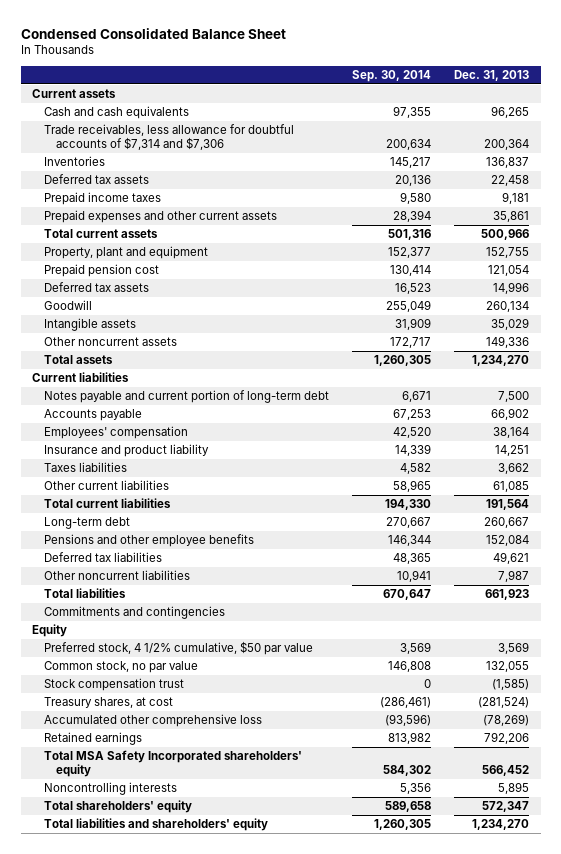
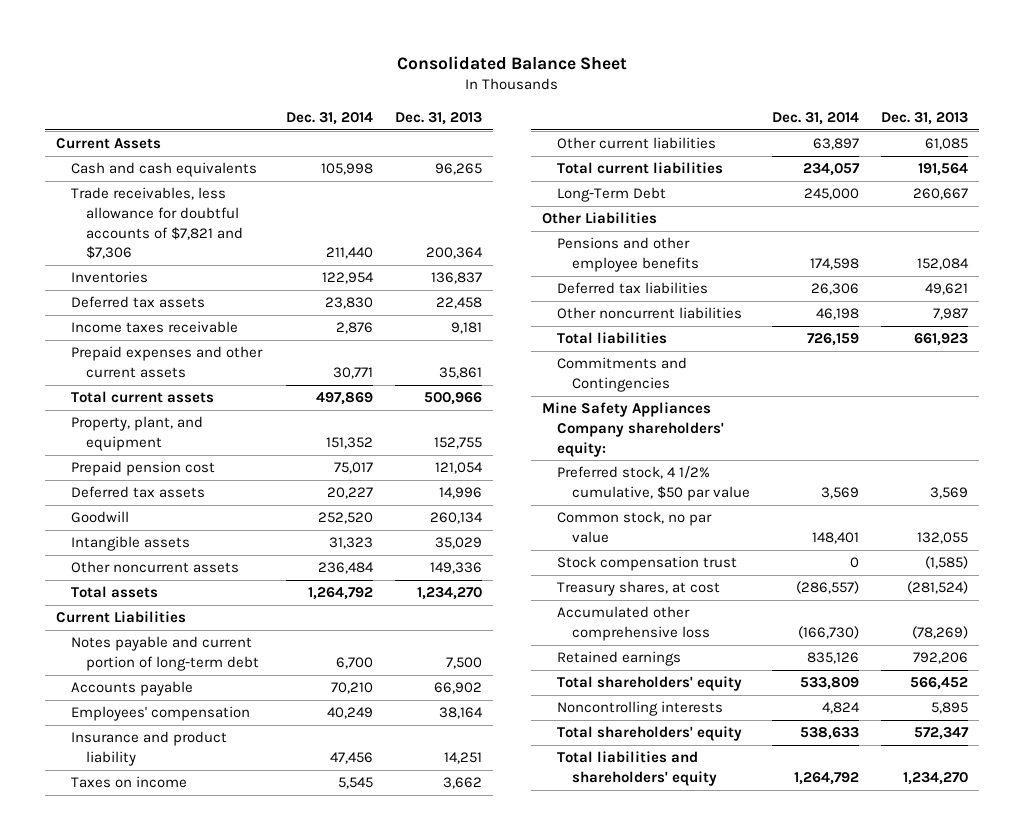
- Condensed Consolidated Balance Sheet
+ Consolidated Balance Sheet
- | Sep. 30, 2014 | Dec. 31, 2013
+ | Dec. 31, 2014 | Dec. 31, 2013
- Current assets
+ Current Assets
- Trade receivables, less allowance for doubtful accounts of $7,314 and $7,306 | 200,634 | 200,364
+ Trade receivables, less allowance for doubtful accounts of $7,821 and $7,306 | 211,440 | 200,364
- Prepaid income taxes | 9,580 | 9,181
+ Income taxes receivable | 2,876 | 9,181
- Property, plant and equipment | 152,377 | 152,755
+ Property, plant, and equipment | 151,352 | 152,755
- Current liabilities
+ Current Liabilities
- Taxes liabilities | 4,582 | 3,662
+ Taxes on income | 5,545 | 3,662
- Long-term debt | 270,667 | 260,667
+ Long-Term Debt | 245,000 | 260,667
+ Other Liabilities
- Commitments and contingencies
- Equity
+ Commitments and Contingencies
+ Mine Safety Appliances Company shareholders' equity:
- Total MSA Safety Incorporated shareholders' equity | 584,302 | 566,452
+ Total shareholders' equity | 533,809 | 566,452

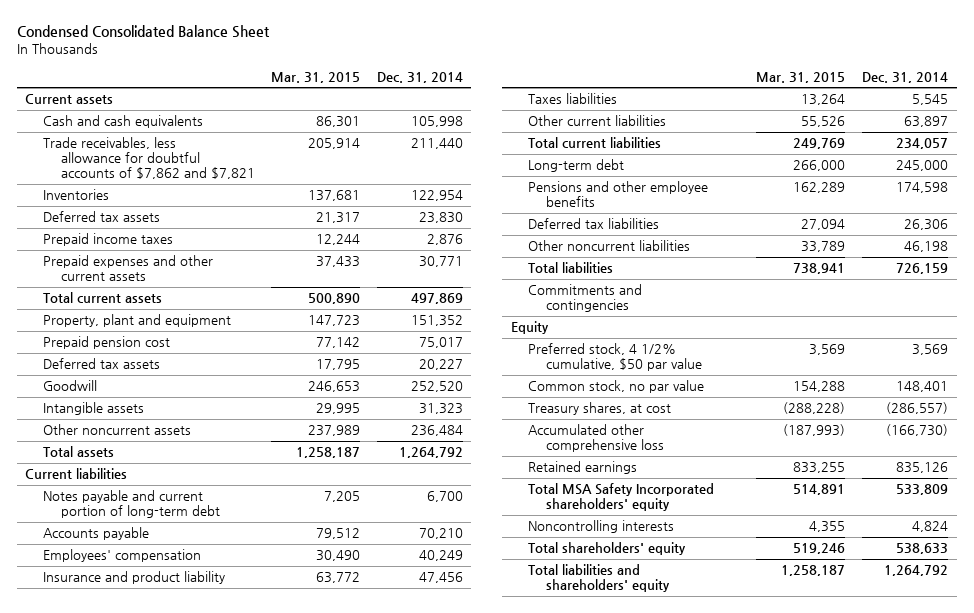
- Consolidated Balance Sheet
+ Condensed Consolidated Balance Sheet
- | Dec. 31, 2014 | Dec. 31, 2013
+ | Mar. 31, 2015 | Dec. 31, 2014
- Current Assets
+ Current assets
- Trade receivables, less allowance for doubtful accounts of $7,821 and $7,306 | 211,440 | 200,364
+ Trade receivables, less allowance for doubtful accounts of $7,862 and $7,821 | 205,914 | 211,440
- Income taxes receivable | 2,876 | 9,181
+ Prepaid income taxes | 12,244 | 2,876
- Property, plant, and equipment | 151,352 | 152,755
+ Property, plant and equipment | 147,723 | 151,352
- Current Liabilities
+ Current liabilities
- Taxes on income | 5,545 | 3,662
+ Taxes liabilities | 13,264 | 5,545
- Long-Term Debt | 245,000 | 260,667
- Other Liabilities
+ Long-term debt | 266,000 | 245,000
- Commitments and Contingencies
- Mine Safety Appliances Company shareholders' equity:
+ Commitments and contingencies
+ Equity
- Stock compensation trust | 0 | (1,585)
- Total shareholders' equity | 533,809 | 566,452
+ Total MSA Safety Incorporated shareholders' equity | 514,891 | 533,809

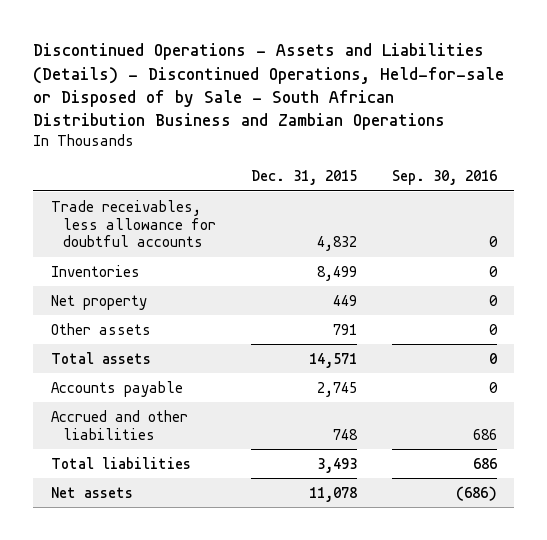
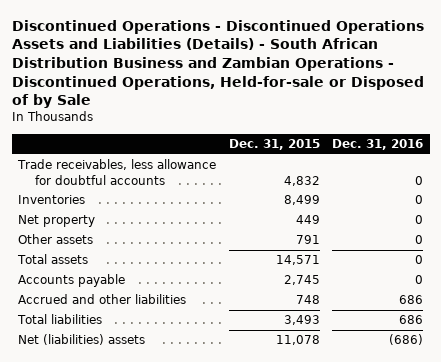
- Discontinued Operations - Assets and Liabilities (Details) - Discontinued Operations, Held-for-sale or Disposed of by Sale - South African Distribution Business and Zambian Operations
+ Discontinued Operations - Discontinued Operations Assets and Liabilities (Details) - South African Distribution Business and Zambian Operations - Discontinued Operations, Held-for-sale or Disposed of by Sale
- | Dec. 31, 2015 | Sep. 30, 2016
+ | Dec. 31, 2015 | Dec. 31, 2016
- Net assets | 11,078 | (686)
+ Net (liabilities) assets | 11,078 | (686)

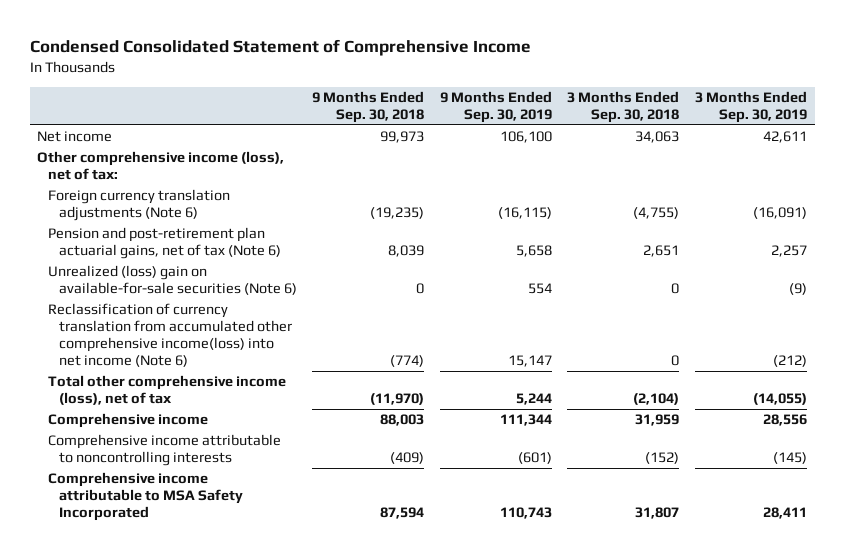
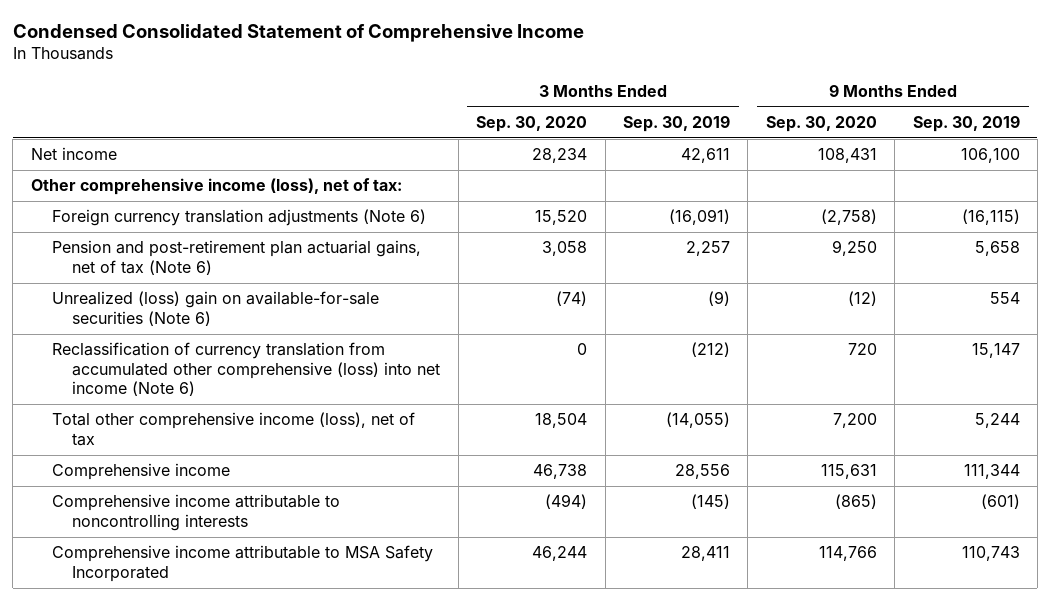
- | 9 Months Ended Sep. 30, 2018 | 9 Months Ended Sep. 30, 2019 | 3 Months Ended Sep. 30, 2018 | 3 Months Ended Sep. 30, 2019
+ | 3 Months Ended Sep. 30, 2020 | 3 Months Ended Sep. 30, 2019 | 9 Months Ended Sep. 30, 2020 | 9 Months Ended Sep. 30, 2019
- Reclassification of currency translation from accumulated other comprehensive income(loss) into net income (Note 6) | (774) | 15,147 | 0 | (212)
+ Reclassification of currency translation from accumulated other comprehensive (loss) into net income (Note 6) | 0 | (212) | 720 | 15,147

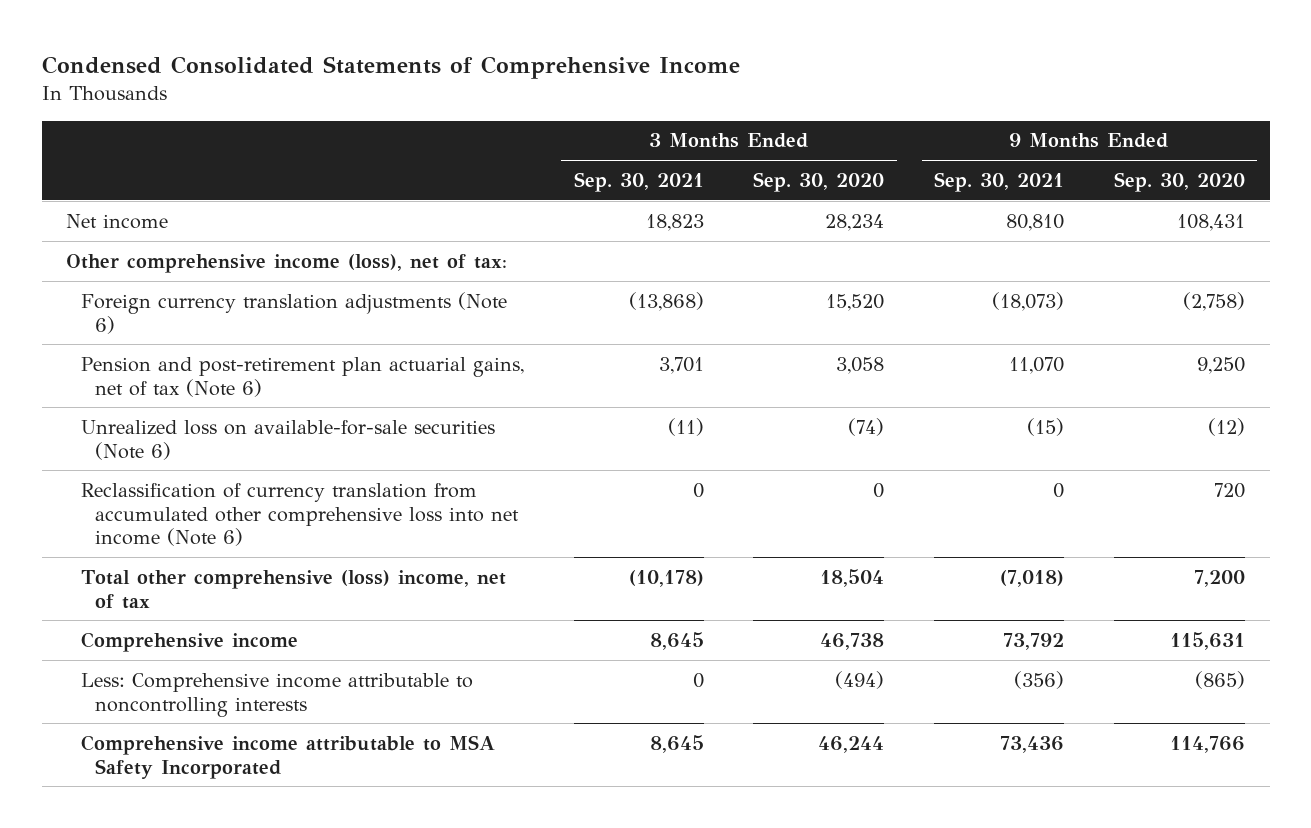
- Condensed Consolidated Statement of Comprehensive Income
+ Condensed Consolidated Statements of Comprehensive Income
- | 3 Months Ended Sep. 30, 2020 | 3 Months Ended Sep. 30, 2019 | 9 Months Ended Sep. 30, 2020 | 9 Months Ended Sep. 30, 2019
+ | 3 Months Ended Sep. 30, 2021 | 3 Months Ended Sep. 30, 2020 | 9 Months Ended Sep. 30, 2021 | 9 Months Ended Sep. 30, 2020
- Unrealized (loss) gain on available-for-sale securities (Note 6) | (74) | (9) | (12) | 554
- Reclassification of currency translation from accumulated other comprehensive (loss) into net income (Note 6) | 0 | (212) | 720 | 15,147
- Total other comprehensive income (loss), net of tax | 18,504 | (14,055) | 7,200 | 5,244
+ Unrealized loss on available-for-sale securities (Note 6) | (11) | (74) | (15) | (12)
+ Reclassification of currency translation from accumulated other comprehensive loss into net income (Note 6) | 0 | 0 | 0 | 720
+ Total other comprehensive (loss) income, net of tax | (10,178) | 18,504 | (7,018) | 7,200
- Comprehensive income attributable to noncontrolling interests | (494) | (145) | (865) | (601)
+ Less: Comprehensive income attributable to noncontrolling interests | 0 | (494) | (356) | (865)

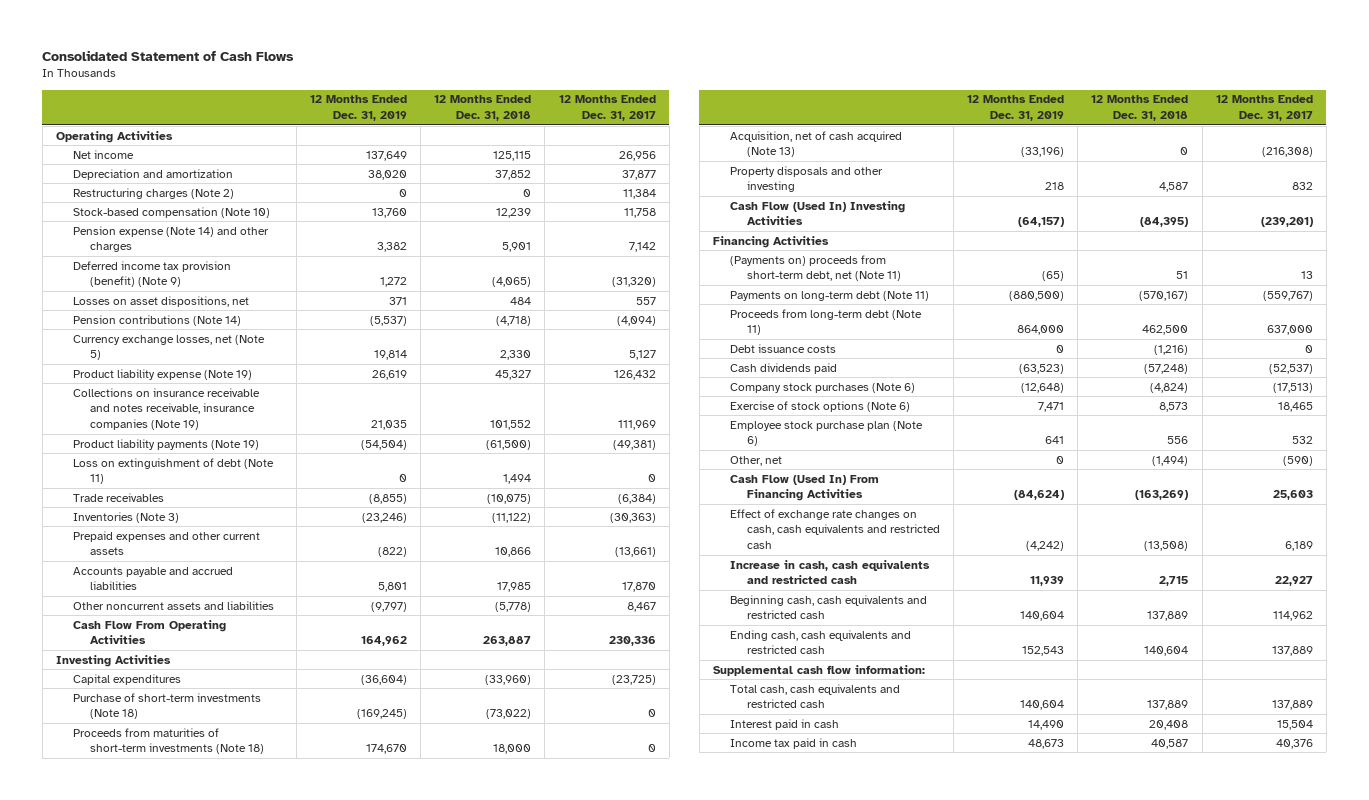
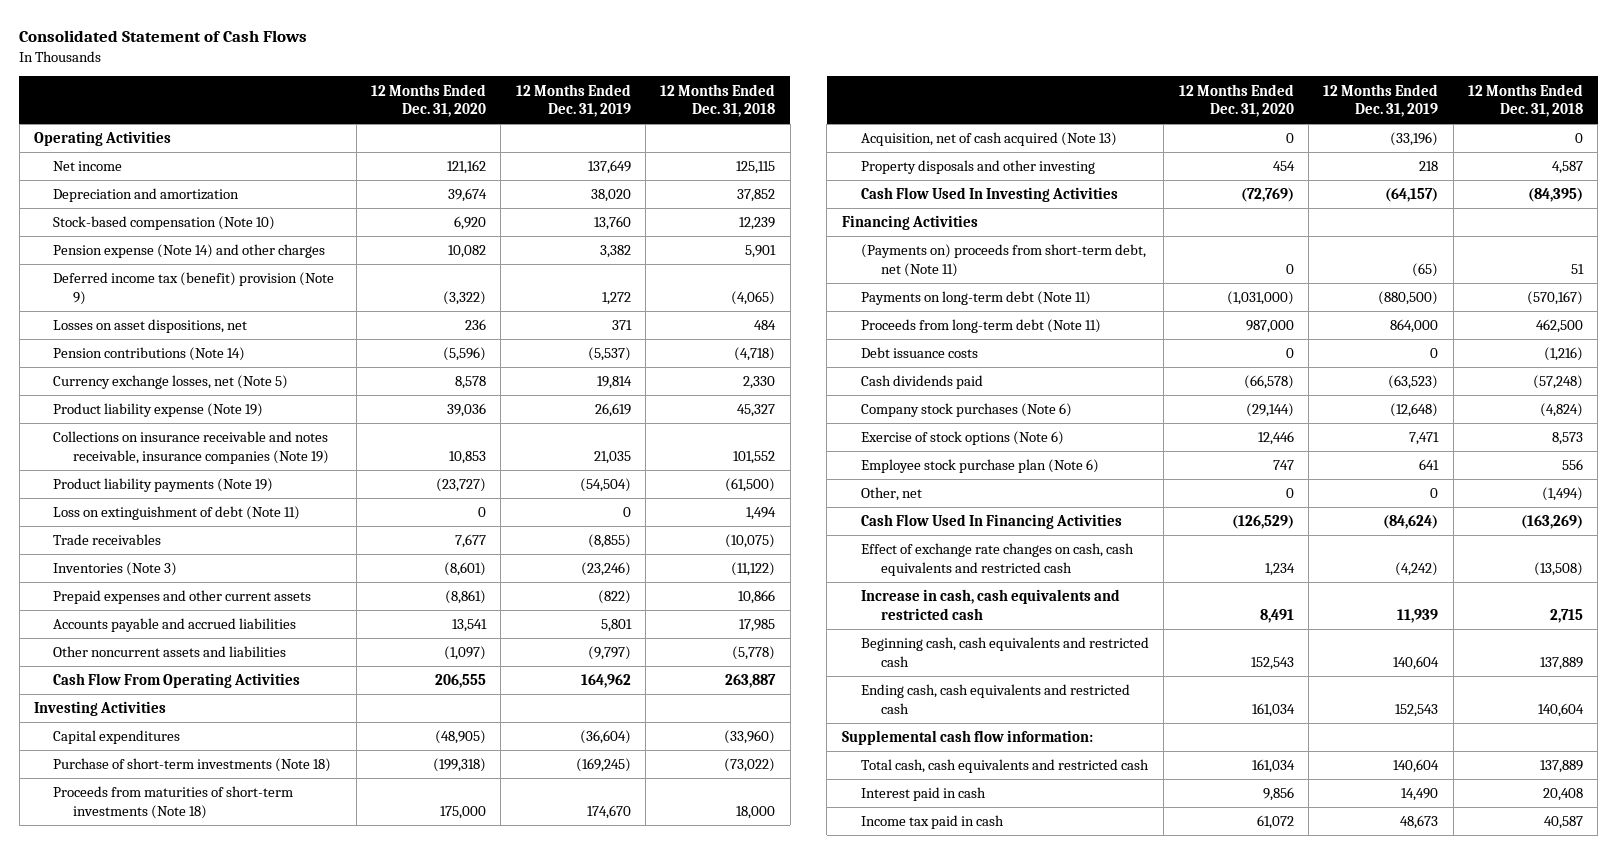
- | 12 Months Ended Dec. 31, 2019 | 12 Months Ended Dec. 31, 2018 | 12 Months Ended Dec. 31, 2017
+ | 12 Months Ended Dec. 31, 2020 | 12 Months Ended Dec. 31, 2019 | 12 Months Ended Dec. 31, 2018
- Restructuring charges (Note 2) | 0 | 0 | 11,384
- Deferred income tax provision (benefit) (Note 9) | 1,272 | (4,065) | (31,320)
+ Deferred income tax (benefit) provision (Note 9) | (3,322) | 1,272 | (4,065)
- Cash Flow (Used In) Investing Activities | (64,157) | (84,395) | (239,201)
+ Cash Flow Used In Investing Activities | (72,769) | (64,157) | (84,395)
- Cash Flow (Used In) From Financing Activities | (84,624) | (163,269) | 25,603
+ Cash Flow Used In Financing Activities | (126,529) | (84,624) | (163,269)

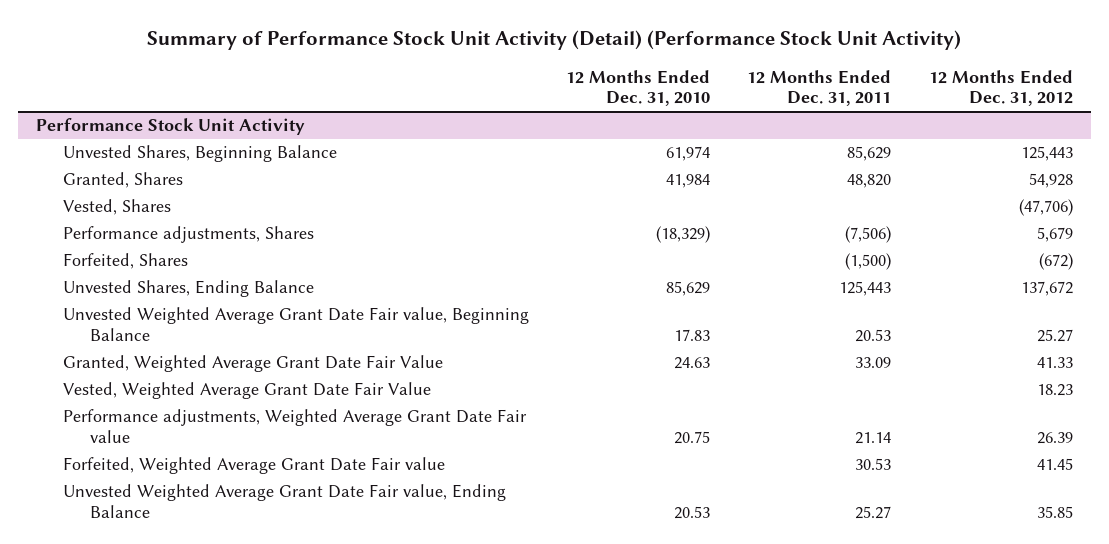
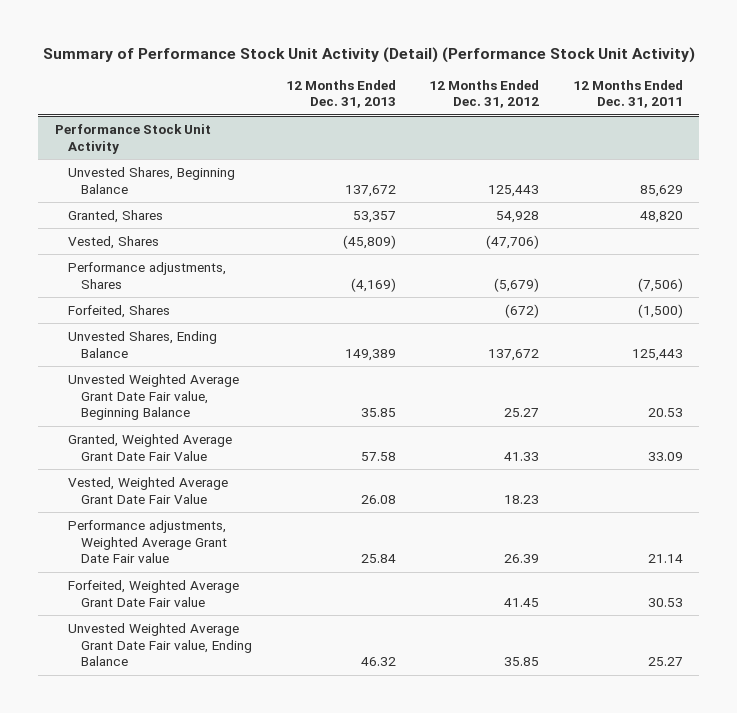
- | 12 Months Ended Dec. 31, 2010 | 12 Months Ended Dec. 31, 2011 | 12 Months Ended Dec. 31, 2012
+ | 12 Months Ended Dec. 31, 2013 | 12 Months Ended Dec. 31, 2012 | 12 Months Ended Dec. 31, 2011
@ Performance Stock Unit Activity
- Performance adjustments, Shares | (18,329) | (7,506) | 5,679
+ Performance adjustments, Shares | (4,169) | (5,679) | (7,506)

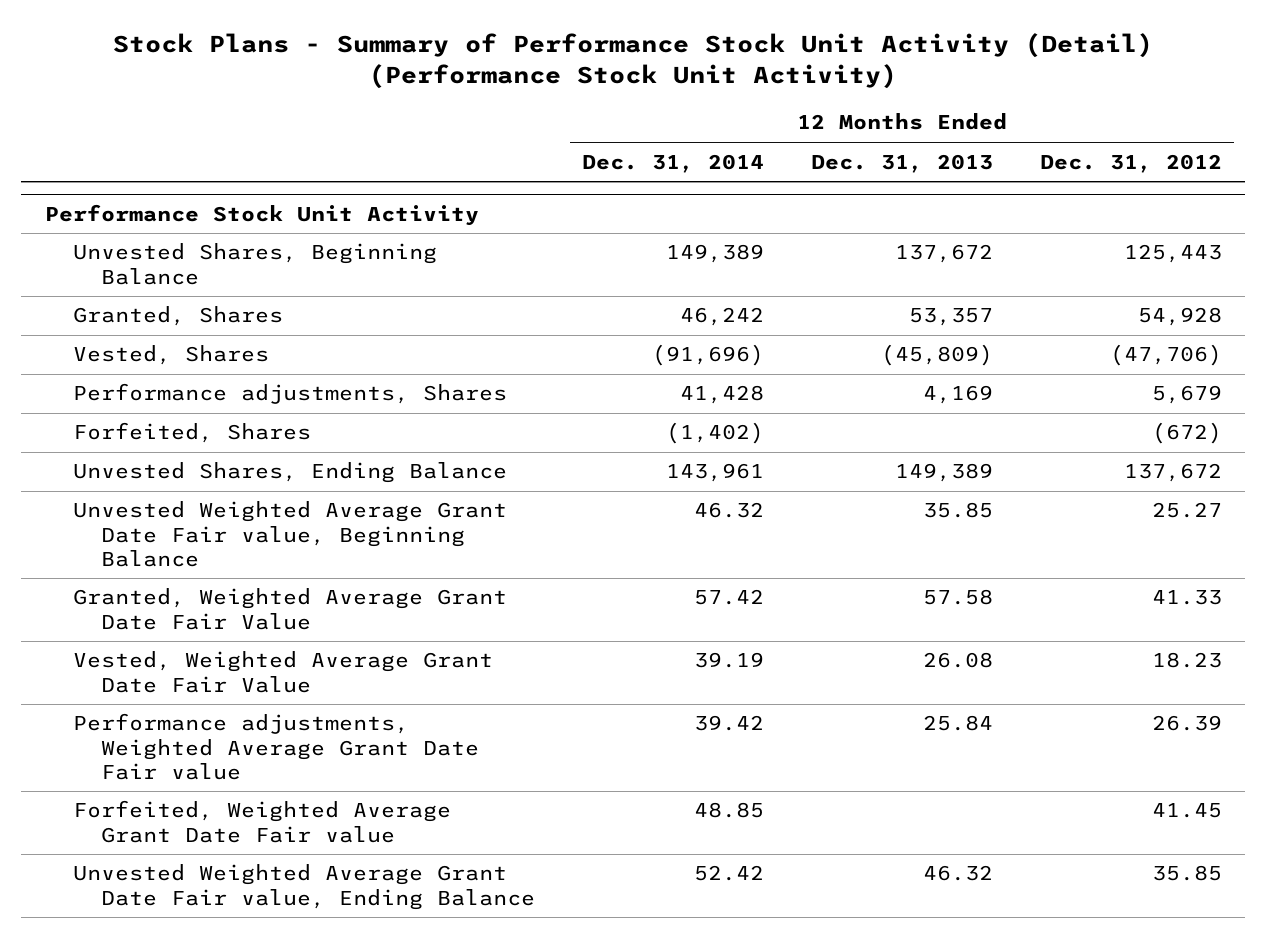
- Summary of Performance Stock Unit Activity (Detail) (Performance Stock Unit Activity)
+ Stock Plans - Summary of Performance Stock Unit Activity (Detail) (Performance Stock Unit Activity)
- | 12 Months Ended Dec. 31, 2013 | 12 Months Ended Dec. 31, 2012 | 12 Months Ended Dec. 31, 2011
+ | 12 Months Ended Dec. 31, 2014 | 12 Months Ended Dec. 31, 2013 | 12 Months Ended Dec. 31, 2012
@ Performance Stock Unit Activity
- Performance adjustments, Shares | (4,169) | (5,679) | (7,506)
+ Performance adjustments, Shares | 41,428 | 4,169 | 5,679

